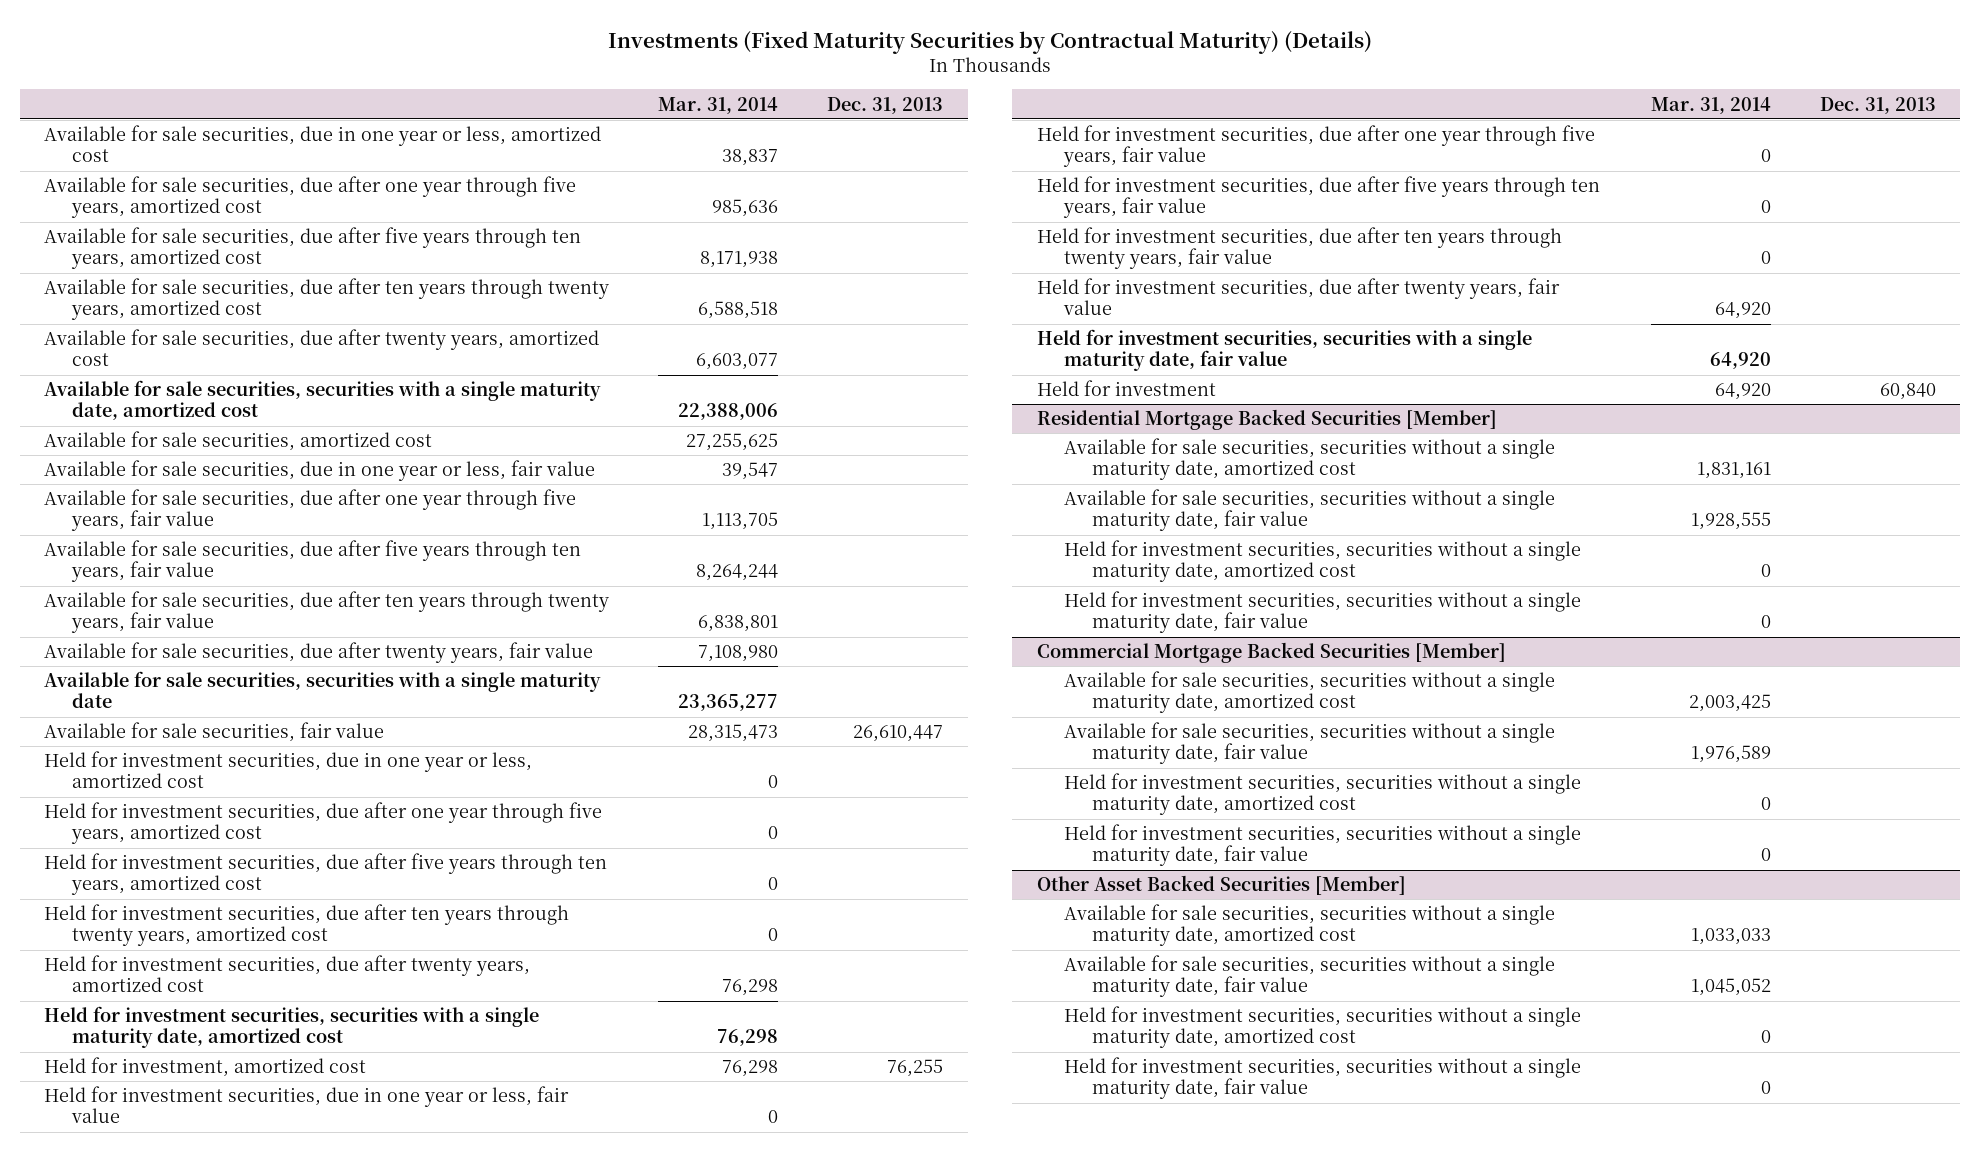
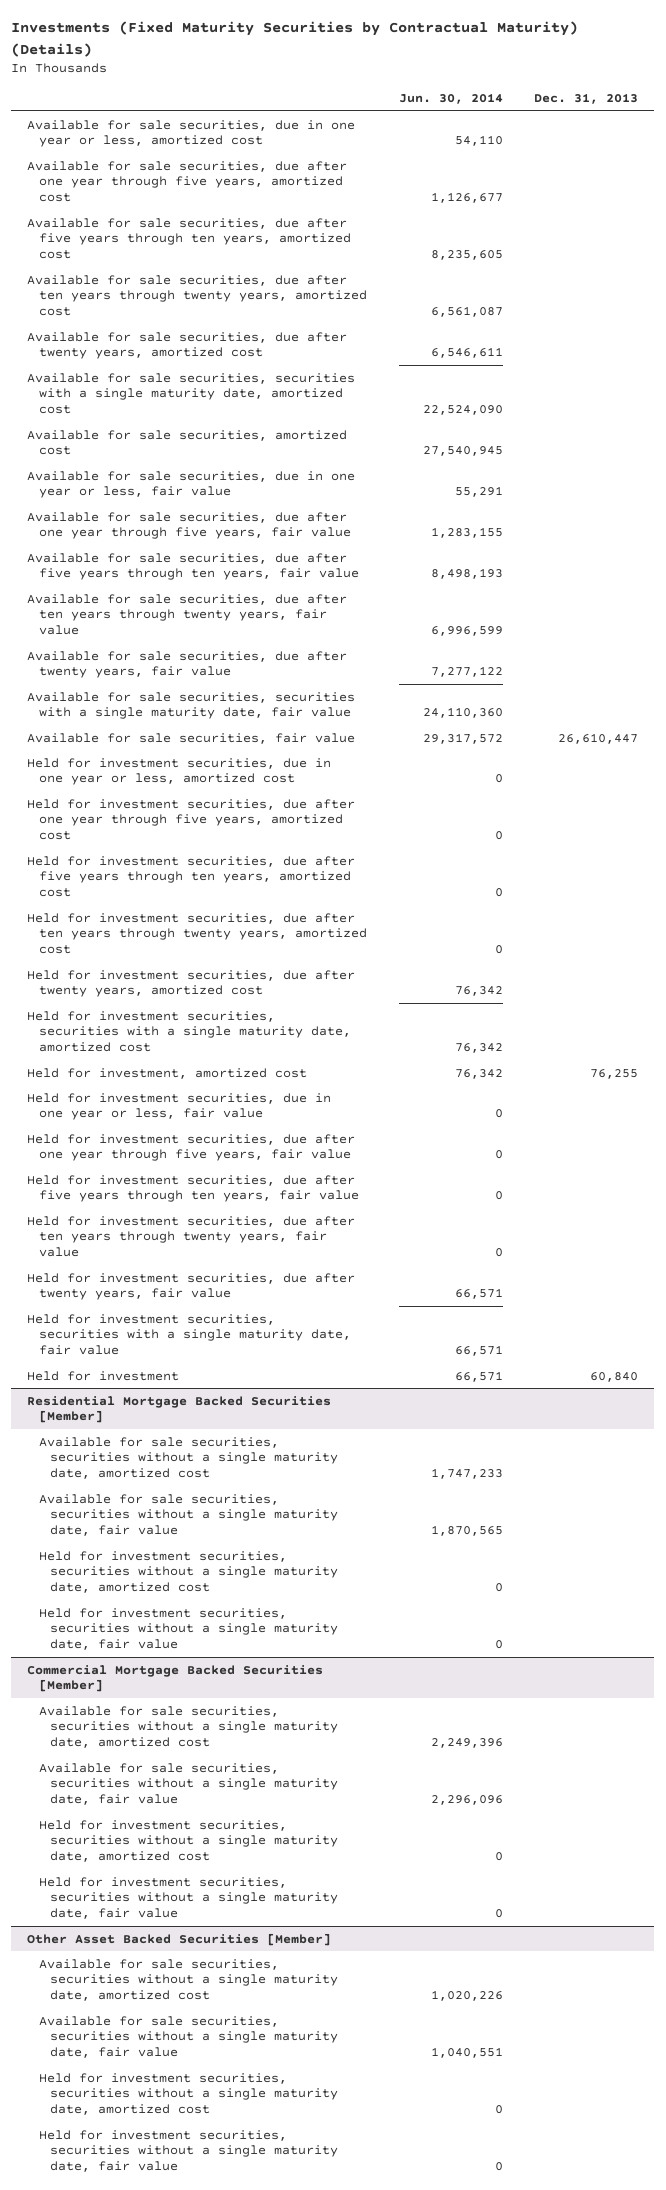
- | Mar. 31, 2014 | Dec. 31, 2013
+ | Jun. 30, 2014 | Dec. 31, 2013
- Available for sale securities, securities with a single maturity date | 23,365,277 |
+ Available for sale securities, securities with a single maturity date, fair value | 24,110,360 |

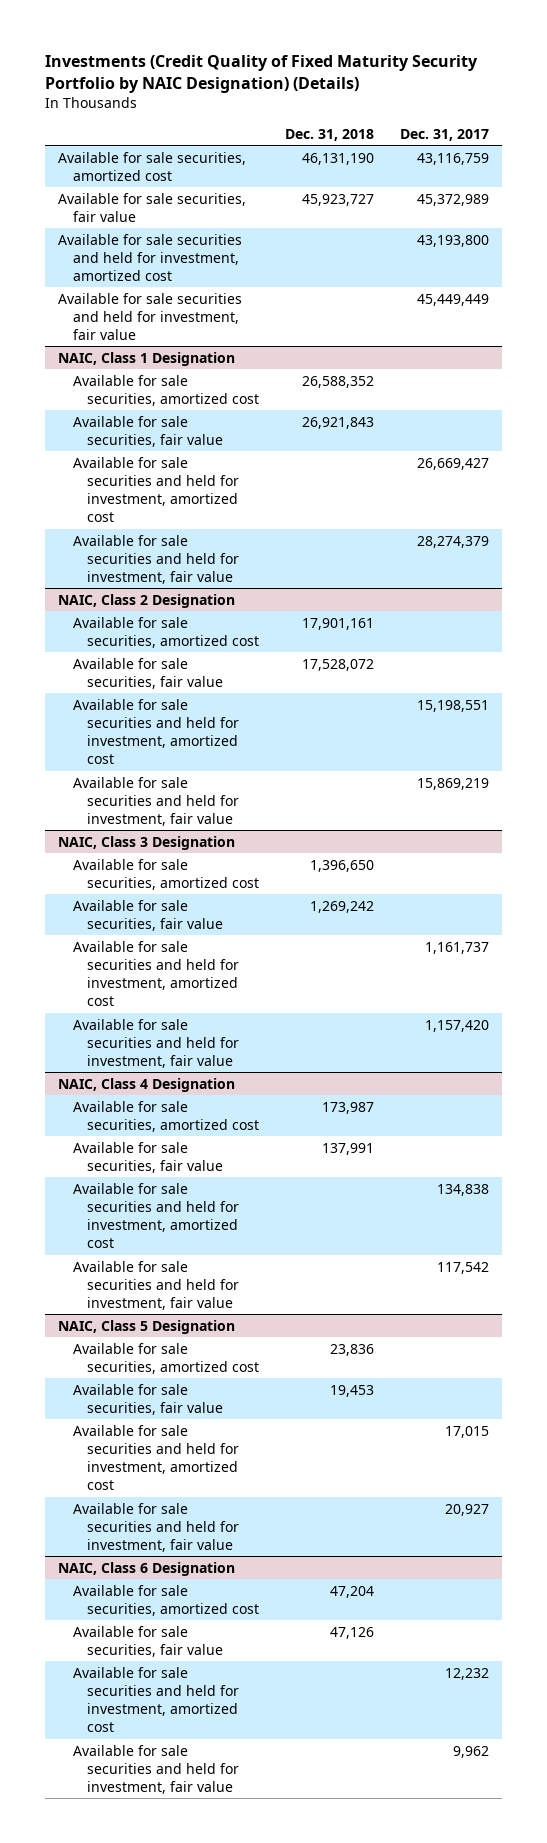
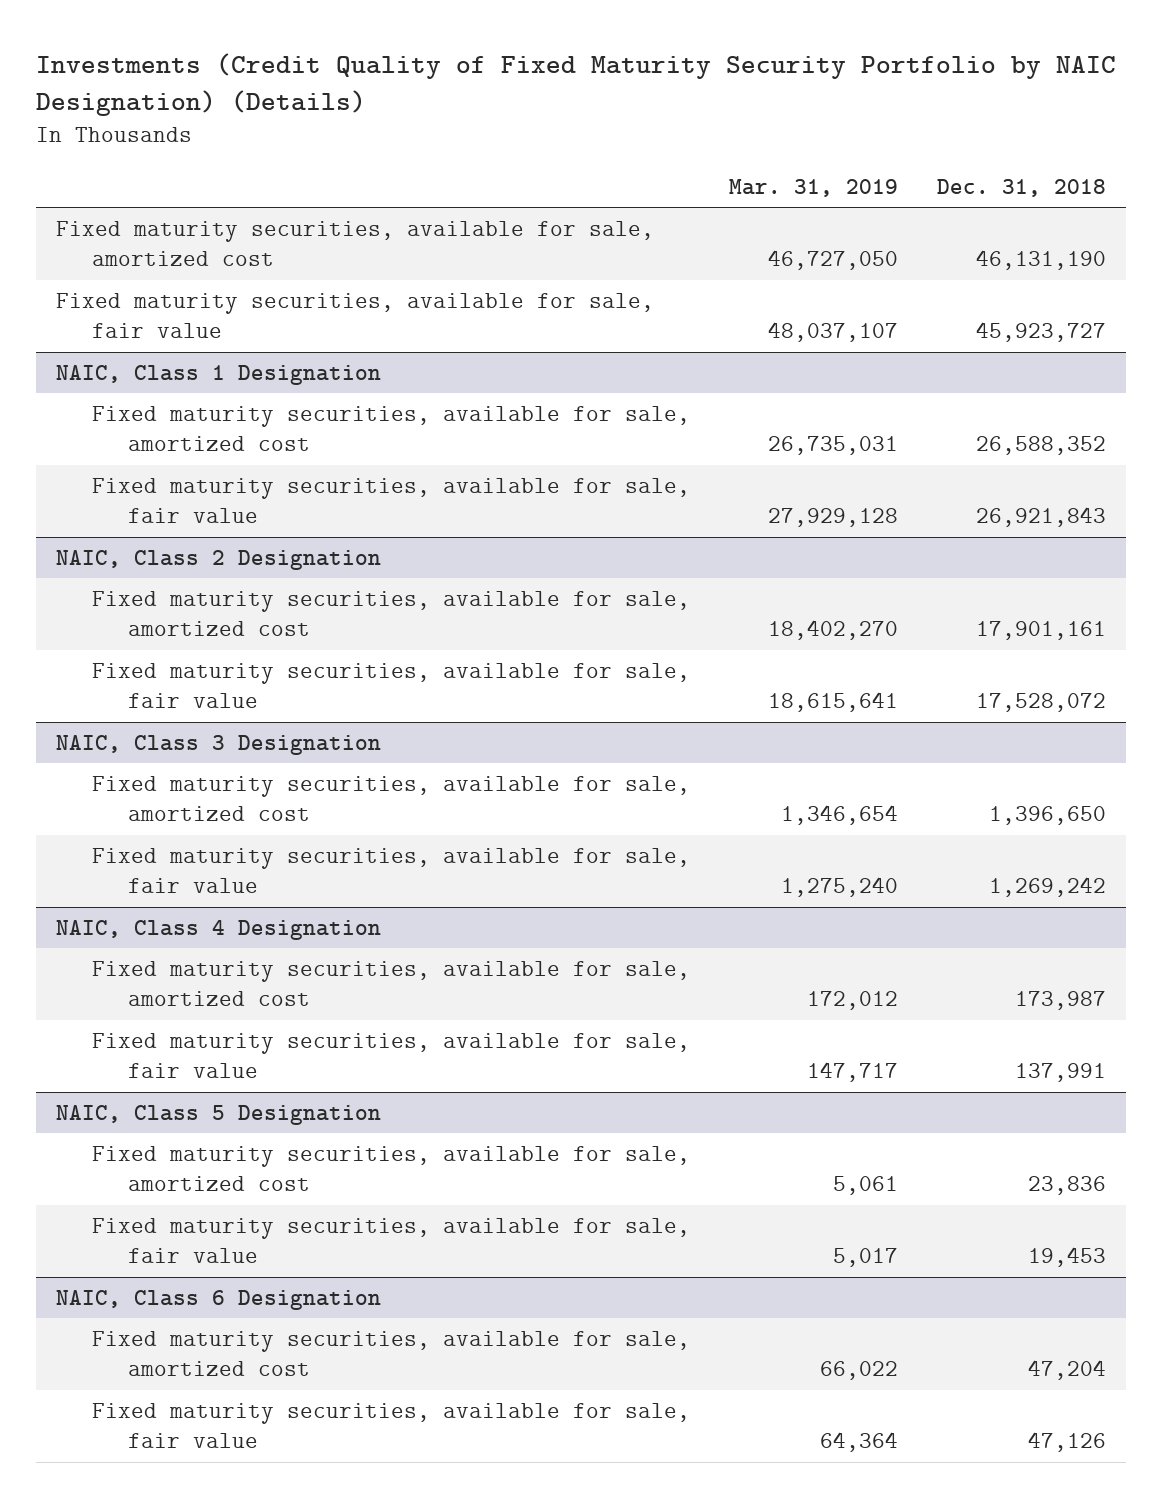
- | Dec. 31, 2018 | Dec. 31, 2017
+ | Mar. 31, 2019 | Dec. 31, 2018
- Available for sale securities, amortized cost | 46,131,190 | 43,116,759
- Available for sale securities, fair value | 45,923,727 | 45,372,989
- Available for sale securities and held for investment, amortized cost | | 43,193,800
- Available for sale securities and held for investment, fair value | | 45,449,449
+ Fixed maturity securities, available for sale, amortized cost | 46,727,050 | 46,131,190
+ Fixed maturity securities, available for sale, fair value | 48,037,107 | 45,923,727
@ NAIC, Class 1 Designation
- Available for sale securities, amortized cost | 26,588,352 |
- Available for sale securities, fair value | 26,921,843 |
- Available for sale securities and held for investment, amortized cost | | 26,669,427
- Available for sale securities and held for investment, fair value | | 28,274,379
+ Fixed maturity securities, available for sale, amortized cost | 26,735,031 | 26,588,352
+ Fixed maturity securities, available for sale, fair value | 27,929,128 | 26,921,843
@ NAIC, Class 2 Designation
- Available for sale securities, amortized cost | 17,901,161 |
- Available for sale securities, fair value | 17,528,072 |
- Available for sale securities and held for investment, amortized cost | | 15,198,551
- Available for sale securities and held for investment, fair value | | 15,869,219
+ Fixed maturity securities, available for sale, amortized cost | 18,402,270 | 17,901,161
+ Fixed maturity securities, available for sale, fair value | 18,615,641 | 17,528,072
@ NAIC, Class 3 Designation
- Available for sale securities, amortized cost | 1,396,650 |
- Available for sale securities, fair value | 1,269,242 |
- Available for sale securities and held for investment, amortized cost | | 1,161,737
- Available for sale securities and held for investment, fair value | | 1,157,420
+ Fixed maturity securities, available for sale, amortized cost | 1,346,654 | 1,396,650
+ Fixed maturity securities, available for sale, fair value | 1,275,240 | 1,269,242
@ NAIC, Class 4 Designation
- Available for sale securities, amortized cost | 173,987 |
- Available for sale securities, fair value | 137,991 |
- Available for sale securities and held for investment, amortized cost | | 134,838
- Available for sale securities and held for investment, fair value | | 117,542
+ Fixed maturity securities, available for sale, amortized cost | 172,012 | 173,987
+ Fixed maturity securities, available for sale, fair value | 147,717 | 137,991
@ NAIC, Class 5 Designation
- Available for sale securities, amortized cost | 23,836 |
- Available for sale securities, fair value | 19,453 |
- Available for sale securities and held for investment, amortized cost | | 17,015
- Available for sale securities and held for investment, fair value | | 20,927
+ Fixed maturity securities, available for sale, amortized cost | 5,061 | 23,836
+ Fixed maturity securities, available for sale, fair value | 5,017 | 19,453
@ NAIC, Class 6 Designation
- Available for sale securities, amortized cost | 47,204 |
- Available for sale securities, fair value | 47,126 |
- Available for sale securities and held for investment, amortized cost | | 12,232
- Available for sale securities and held for investment, fair value | | 9,962
+ Fixed maturity securities, available for sale, amortized cost | 66,022 | 47,204
+ Fixed maturity securities, available for sale, fair value | 64,364 | 47,126

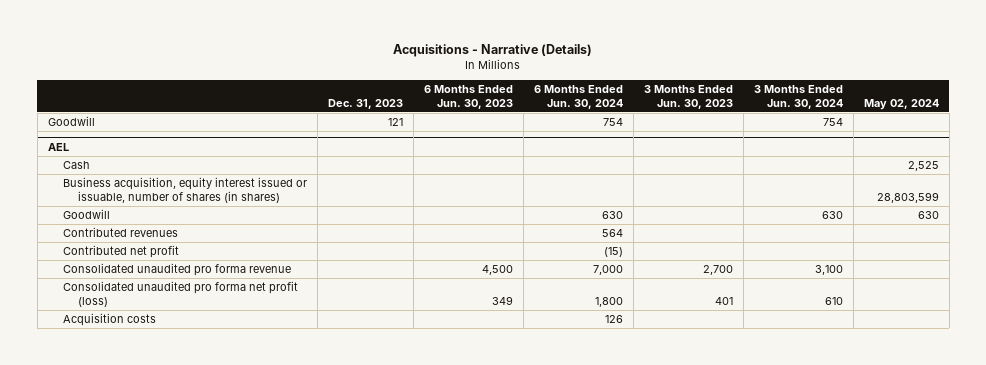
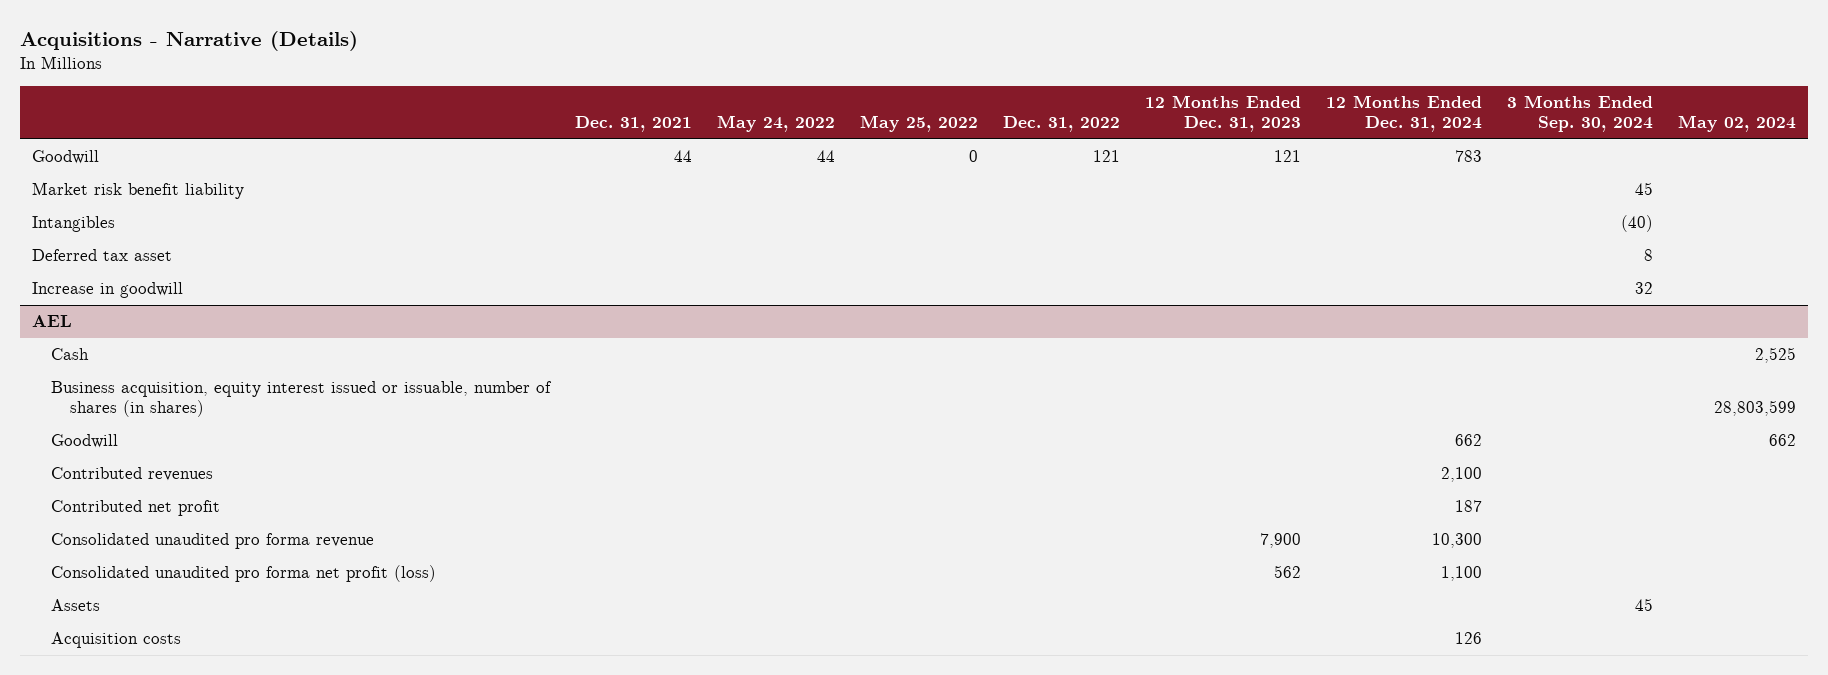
- | Dec. 31, 2023 | 6 Months Ended Jun. 30, 2023 | 6 Months Ended Jun. 30, 2024 | 3 Months Ended Jun. 30, 2023 | 3 Months Ended Jun. 30, 2024 | May 02, 2024
+ | Dec. 31, 2021 | May 24, 2022 | May 25, 2022 | Dec. 31, 2022 | 12 Months Ended Dec. 31, 2023 | 12 Months Ended Dec. 31, 2024 | 3 Months Ended Sep. 30, 2024 | May 02, 2024
+ Market risk benefit liability | | | | | | | 45 |
+ Intangibles | | | | | | | (40) |
+ Deferred tax asset | | | | | | | 8 |
+ Increase in goodwill | | | | | | | 32 |
@ AEL
- Goodwill | | | 630 | | 630 | 630
+ Goodwill | | | | | | 662 | | 662
+ Assets | | | | | | | 45 |

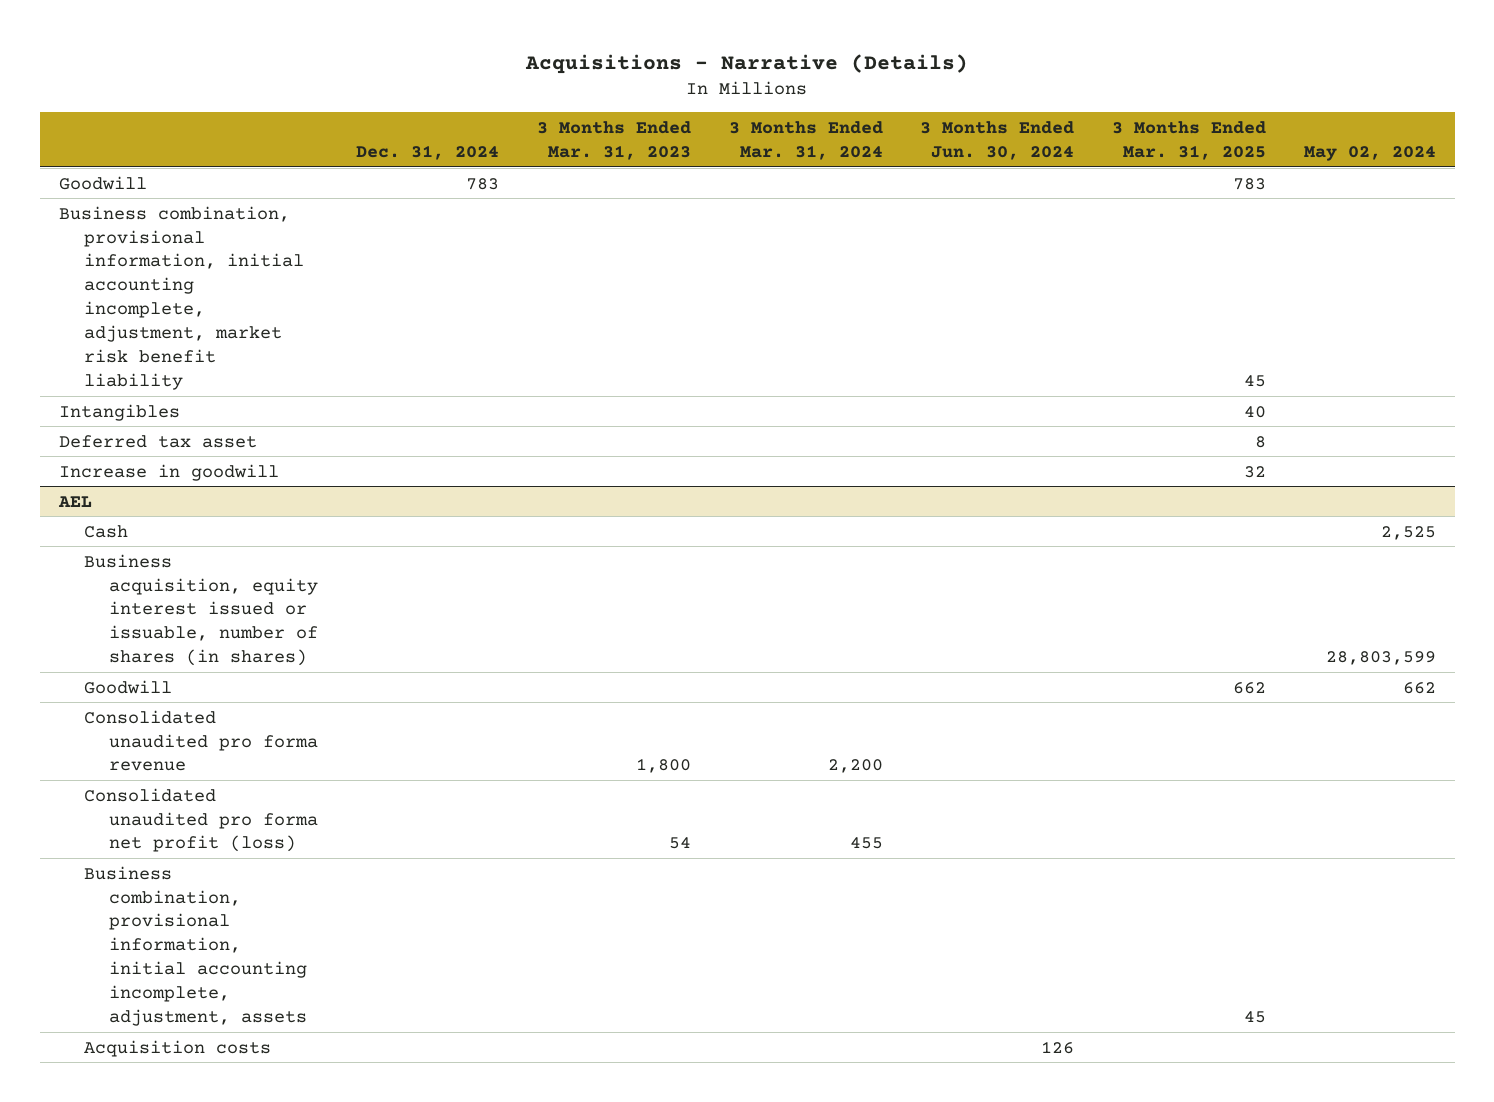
- | Dec. 31, 2021 | May 24, 2022 | May 25, 2022 | Dec. 31, 2022 | 12 Months Ended Dec. 31, 2023 | 12 Months Ended Dec. 31, 2024 | 3 Months Ended Sep. 30, 2024 | May 02, 2024
+ | Dec. 31, 2024 | 3 Months Ended Mar. 31, 2023 | 3 Months Ended Mar. 31, 2024 | 3 Months Ended Jun. 30, 2024 | 3 Months Ended Mar. 31, 2025 | May 02, 2024
- Market risk benefit liability | | | | | | | 45 |
+ Business combination, provisional information, initial accounting incomplete, adjustment, market risk benefit liability | | | | | 45 |
@ AEL
- Contributed revenues | | | | | | 2,100 | |
- Contributed net profit | | | | | | 187 | |
- Assets | | | | | | | 45 |
+ Business combination, provisional information, initial accounting incomplete, adjustment, assets | | | | | 45 |

